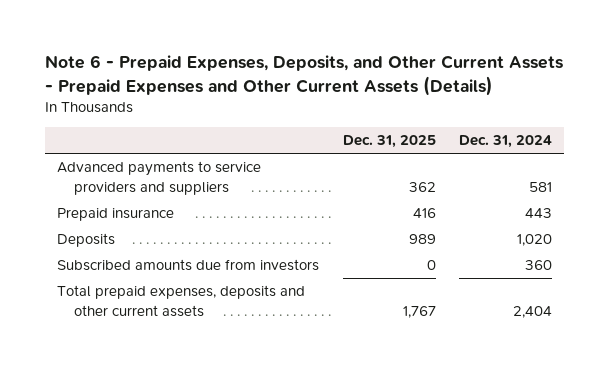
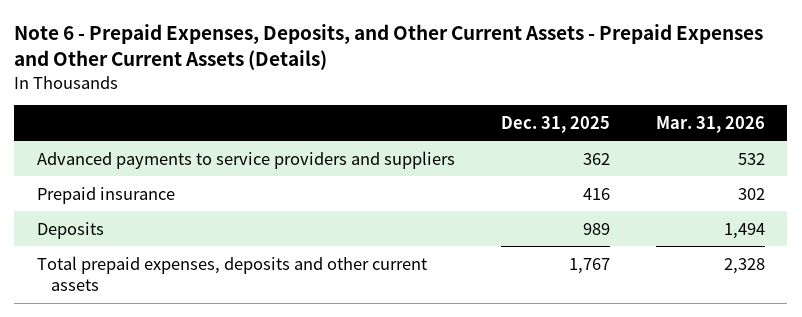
- | Dec. 31, 2025 | Dec. 31, 2024
+ | Dec. 31, 2025 | Mar. 31, 2026
- Subscribed amounts due from investors | 0 | 360

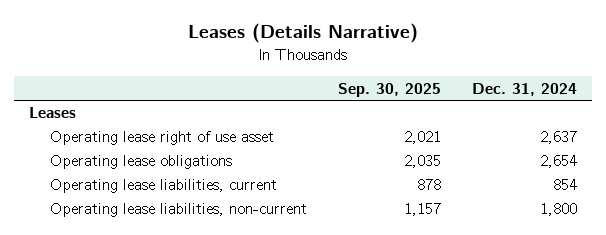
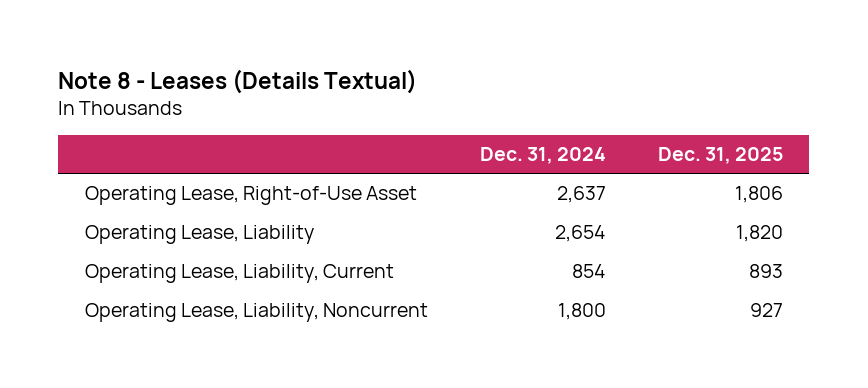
- Leases (Details Narrative)
+ Note 8 - Leases (Details Textual)
- | Sep. 30, 2025 | Dec. 31, 2024
+ | Dec. 31, 2024 | Dec. 31, 2025
- Leases
- Operating lease right of use asset | 2,021 | 2,637
- Operating lease obligations | 2,035 | 2,654
- Operating lease liabilities, current | 878 | 854
- Operating lease liabilities, non-current | 1,157 | 1,800
+ Operating Lease, Right-of-Use Asset | 2,637 | 1,806
+ Operating Lease, Liability | 2,654 | 1,820
+ Operating Lease, Liability, Current | 854 | 893
+ Operating Lease, Liability, Noncurrent | 1,800 | 927

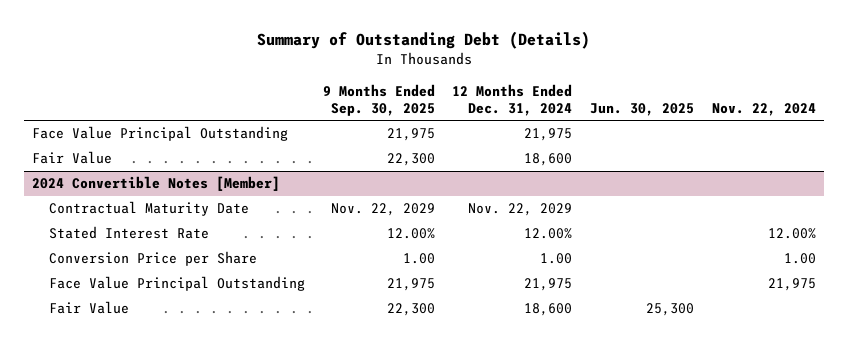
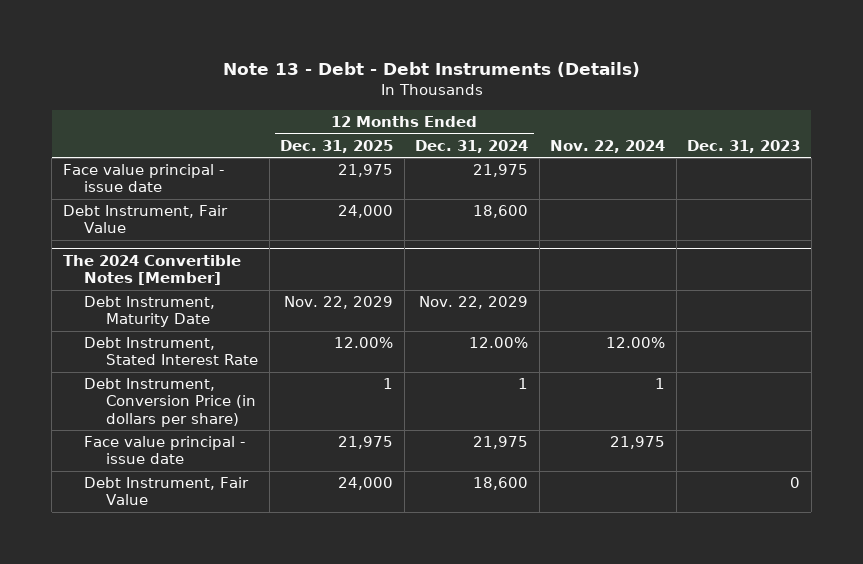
- Summary of Outstanding Debt (Details)
+ Note 13 - Debt - Debt Instruments (Details)
- | 9 Months Ended Sep. 30, 2025 | 12 Months Ended Dec. 31, 2024 | Jun. 30, 2025 | Nov. 22, 2024
+ | 12 Months Ended Dec. 31, 2025 | 12 Months Ended Dec. 31, 2024 | Nov. 22, 2024 | Dec. 31, 2023
- Face Value Principal Outstanding | 21,975 | 21,975 | |
- Fair Value | 22,300 | 18,600 | |
- 2024 Convertible Notes [Member]
- Contractual Maturity Date | Nov. 22, 2029 | Nov. 22, 2029 | |
- Stated Interest Rate | 12.00% | 12.00% | | 12.00%
- Conversion Price per Share | 1.00 | 1.00 | | 1.00
- Face Value Principal Outstanding | 21,975 | 21,975 | | 21,975
- Fair Value | 22,300 | 18,600 | 25,300 |
+ Face value principal - issue date | 21,975 | 21,975 | |
+ Debt Instrument, Fair Value | 24,000 | 18,600 | |
+ The 2024 Convertible Notes [Member]
+ Debt Instrument, Maturity Date | Nov. 22, 2029 | Nov. 22, 2029 | |
+ Debt Instrument, Stated Interest Rate | 12.00% | 12.00% | 12.00% |
+ Debt Instrument, Conversion Price (in dollars per share) | 1 | 1 | 1 |
+ Face value principal - issue date | 21,975 | 21,975 | 21,975 |
+ Debt Instrument, Fair Value | 24,000 | 18,600 | | 0

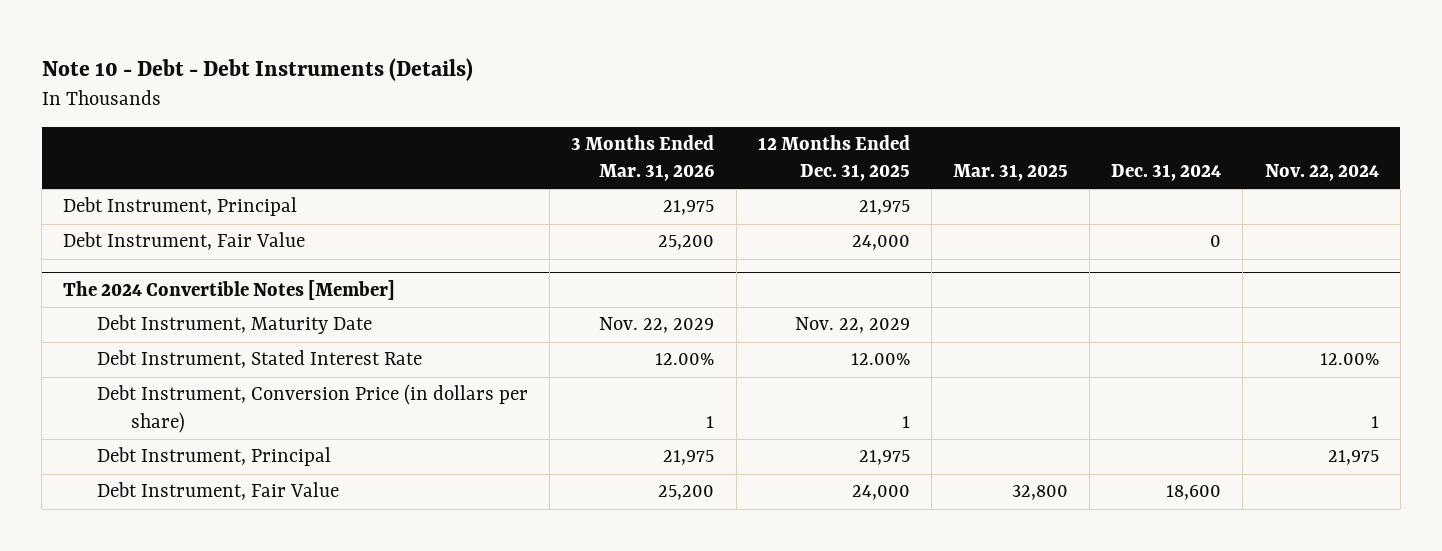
- Note 13 - Debt - Debt Instruments (Details)
+ Note 10 - Debt - Debt Instruments (Details)
- | 12 Months Ended Dec. 31, 2025 | 12 Months Ended Dec. 31, 2024 | Nov. 22, 2024 | Dec. 31, 2023
+ | 3 Months Ended Mar. 31, 2026 | 12 Months Ended Dec. 31, 2025 | Mar. 31, 2025 | Dec. 31, 2024 | Nov. 22, 2024
- Face value principal - issue date | 21,975 | 21,975 | |
+ Debt Instrument, Principal | 21,975 | 21,975 | | |
@ The 2024 Convertible Notes [Member]
- Face value principal - issue date | 21,975 | 21,975 | 21,975 |
+ Debt Instrument, Principal | 21,975 | 21,975 | | | 21,975

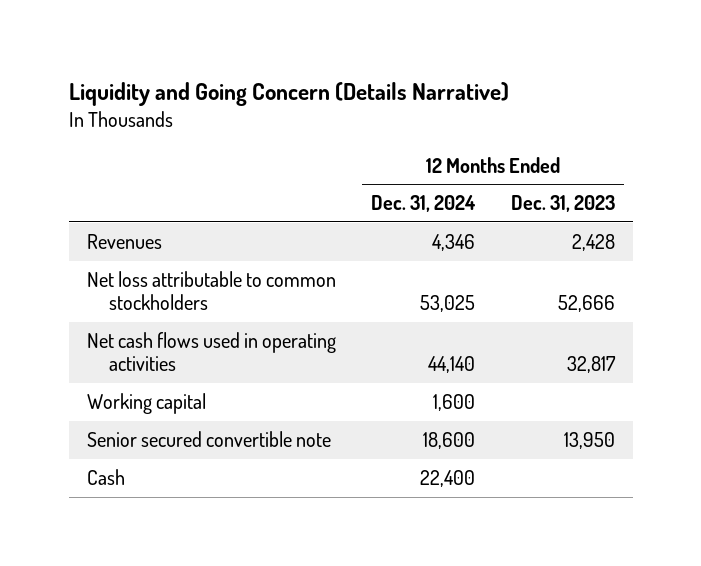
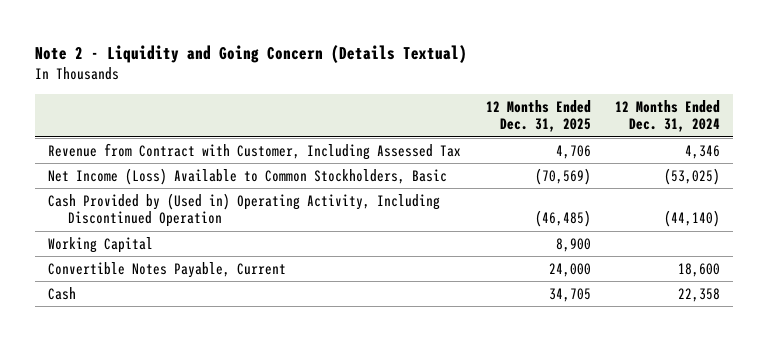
- Liquidity and Going Concern (Details Narrative)
+ Note 2 - Liquidity and Going Concern (Details Textual)
- | 12 Months Ended Dec. 31, 2024 | 12 Months Ended Dec. 31, 2023
+ | 12 Months Ended Dec. 31, 2025 | 12 Months Ended Dec. 31, 2024
- Revenues | 4,346 | 2,428
- Net loss attributable to common stockholders | 53,025 | 52,666
- Net cash flows used in operating activities | 44,140 | 32,817
- Working capital | 1,600 |
- Senior secured convertible note | 18,600 | 13,950
- Cash | 22,400 |
+ Revenue from Contract with Customer, Including Assessed Tax | 4,706 | 4,346
+ Net Income (Loss) Available to Common Stockholders, Basic | (70,569) | (53,025)
+ Cash Provided by (Used in) Operating Activity, Including Discontinued Operation | (46,485) | (44,140)
+ Working Capital | 8,900 |
+ Convertible Notes Payable, Current | 24,000 | 18,600
+ Cash | 34,705 | 22,358

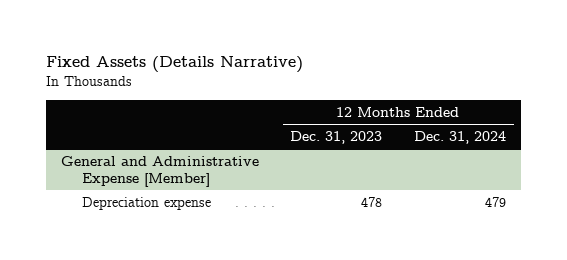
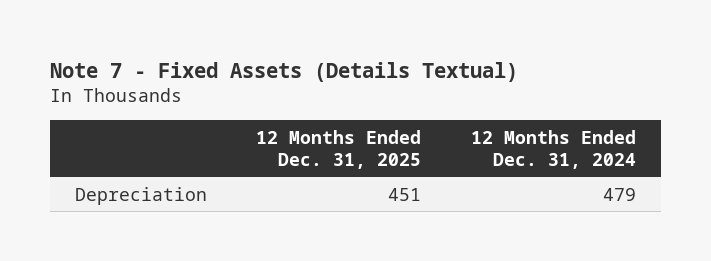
- Fixed Assets (Details Narrative)
+ Note 7 - Fixed Assets (Details Textual)
- | 12 Months Ended Dec. 31, 2023 | 12 Months Ended Dec. 31, 2024
+ | 12 Months Ended Dec. 31, 2025 | 12 Months Ended Dec. 31, 2024
- General and Administrative Expense [Member]
- Depreciation expense | 478 | 479
+ Depreciation | 451 | 479

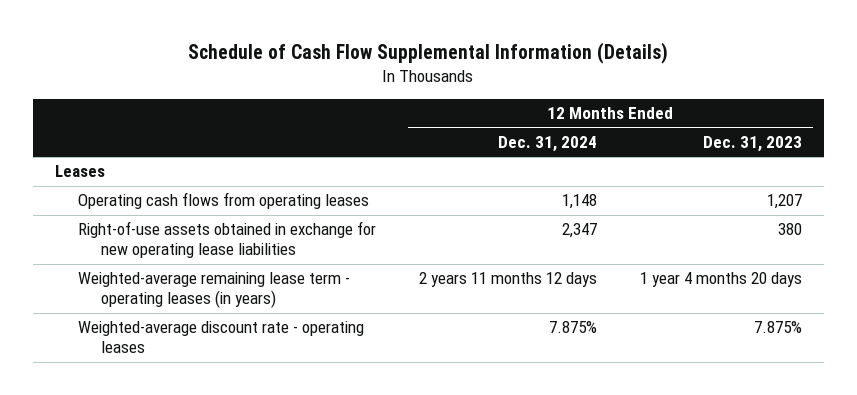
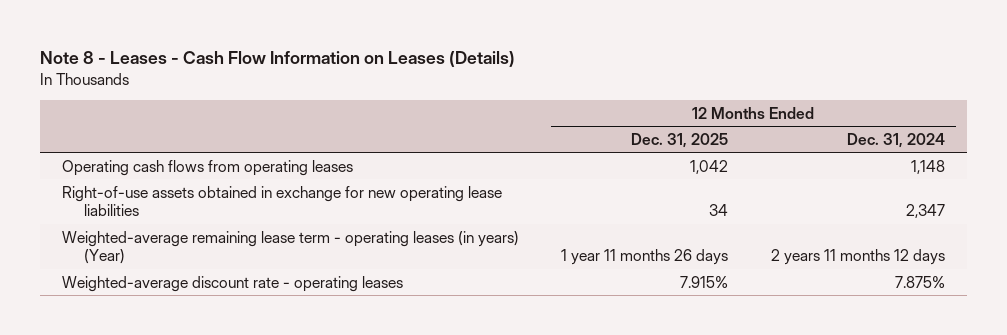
- Schedule of Cash Flow Supplemental Information (Details)
+ Note 8 - Leases - Cash Flow Information on Leases (Details)
- | 12 Months Ended Dec. 31, 2024 | 12 Months Ended Dec. 31, 2023
+ | 12 Months Ended Dec. 31, 2025 | 12 Months Ended Dec. 31, 2024
- Leases
- Weighted-average remaining lease term - operating leases (in years) | 2 years 11 months 12 days | 1 year 4 months 20 days
+ Weighted-average remaining lease term - operating leases (in years) (Year) | 1 year 11 months 26 days | 2 years 11 months 12 days

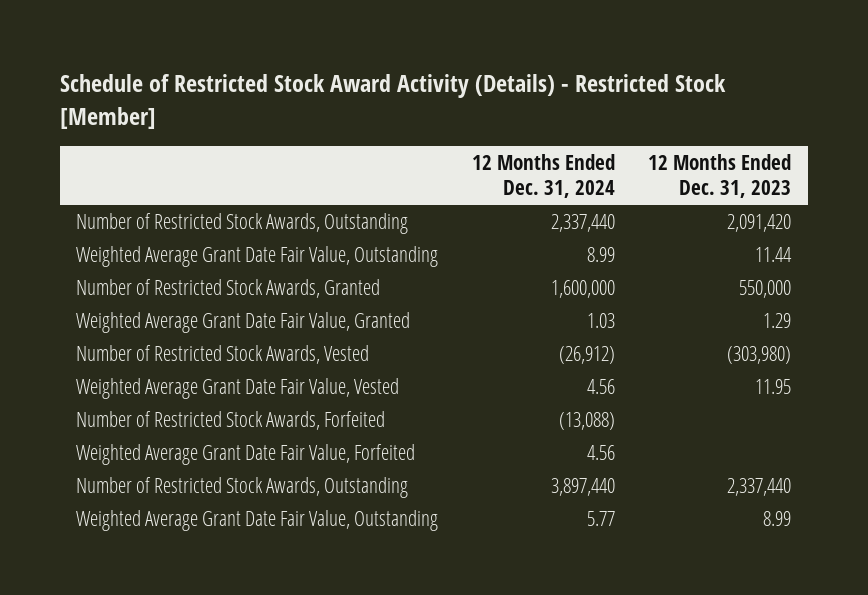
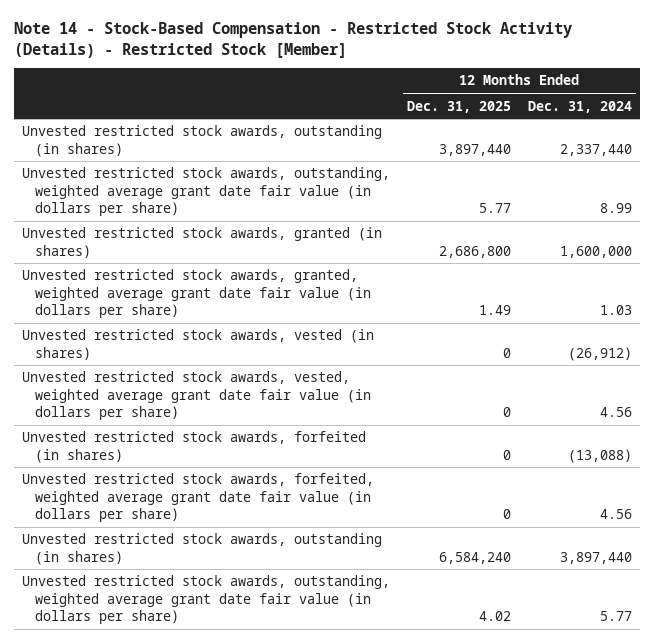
- Schedule of Restricted Stock Award Activity (Details) - Restricted Stock [Member]
+ Note 14 - Stock-Based Compensation - Restricted Stock Activity (Details) - Restricted Stock [Member]
- | 12 Months Ended Dec. 31, 2024 | 12 Months Ended Dec. 31, 2023
+ | 12 Months Ended Dec. 31, 2025 | 12 Months Ended Dec. 31, 2024
- Number of Restricted Stock Awards, Outstanding | 2,337,440 | 2,091,420
- Weighted Average Grant Date Fair Value, Outstanding | 8.99 | 11.44
- Number of Restricted Stock Awards, Granted | 1,600,000 | 550,000
- Weighted Average Grant Date Fair Value, Granted | 1.03 | 1.29
- Number of Restricted Stock Awards, Vested | (26,912) | (303,980)
- Weighted Average Grant Date Fair Value, Vested | 4.56 | 11.95
- Number of Restricted Stock Awards, Forfeited | (13,088) |
- Weighted Average Grant Date Fair Value, Forfeited | 4.56 |
- Number of Restricted Stock Awards, Outstanding | 3,897,440 | 2,337,440
- Weighted Average Grant Date Fair Value, Outstanding | 5.77 | 8.99
+ Unvested restricted stock awards, outstanding (in shares) | 3,897,440 | 2,337,440
+ Unvested restricted stock awards, outstanding, weighted average grant date fair value (in dollars per share) | 5.77 | 8.99
+ Unvested restricted stock awards, granted (in shares) | 2,686,800 | 1,600,000
+ Unvested restricted stock awards, granted, weighted average grant date fair value (in dollars per share) | 1.49 | 1.03
+ Unvested restricted stock awards, vested (in shares) | 0 | (26,912)
+ Unvested restricted stock awards, vested, weighted average grant date fair value (in dollars per share) | 0 | 4.56
+ Unvested restricted stock awards, forfeited (in shares) | 0 | (13,088)
+ Unvested restricted stock awards, forfeited, weighted average grant date fair value (in dollars per share) | 0 | 4.56
+ Unvested restricted stock awards, outstanding (in shares) | 6,584,240 | 3,897,440
+ Unvested restricted stock awards, outstanding, weighted average grant date fair value (in dollars per share) | 4.02 | 5.77

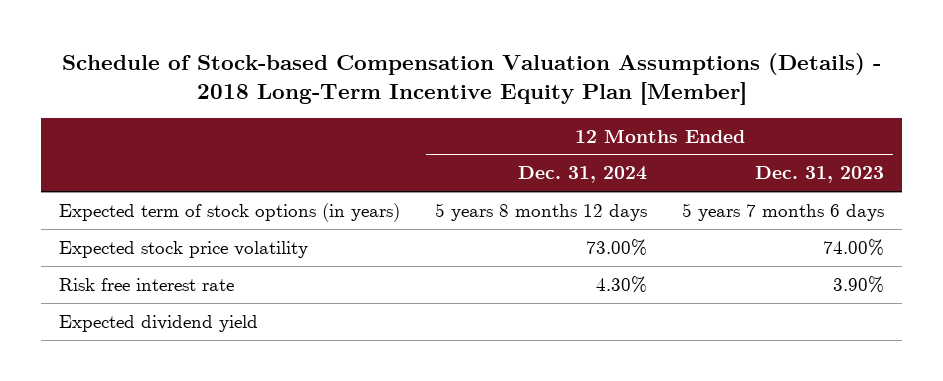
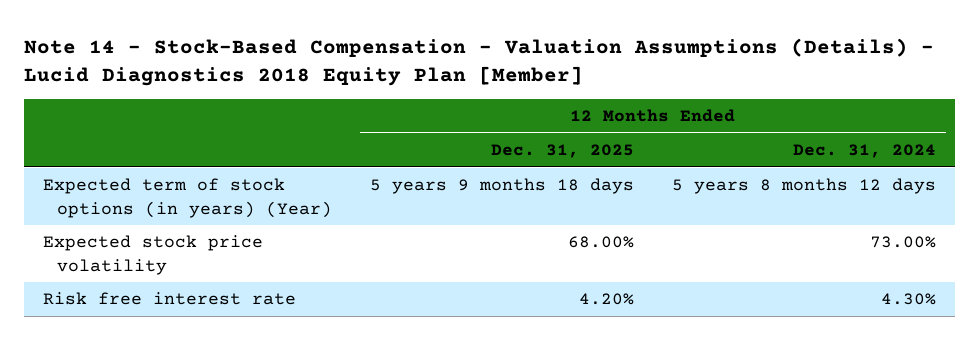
- Schedule of Stock-based Compensation Valuation Assumptions (Details) - 2018 Long-Term Incentive Equity Plan [Member]
+ Note 14 - Stock-Based Compensation - Valuation Assumptions (Details) - Lucid Diagnostics 2018 Equity Plan [Member]
- | 12 Months Ended Dec. 31, 2024 | 12 Months Ended Dec. 31, 2023
+ | 12 Months Ended Dec. 31, 2025 | 12 Months Ended Dec. 31, 2024
- Expected term of stock options (in years) | 5 years 8 months 12 days | 5 years 7 months 6 days
+ Expected term of stock options (in years) (Year) | 5 years 9 months 18 days | 5 years 8 months 12 days
- Expected dividend yield

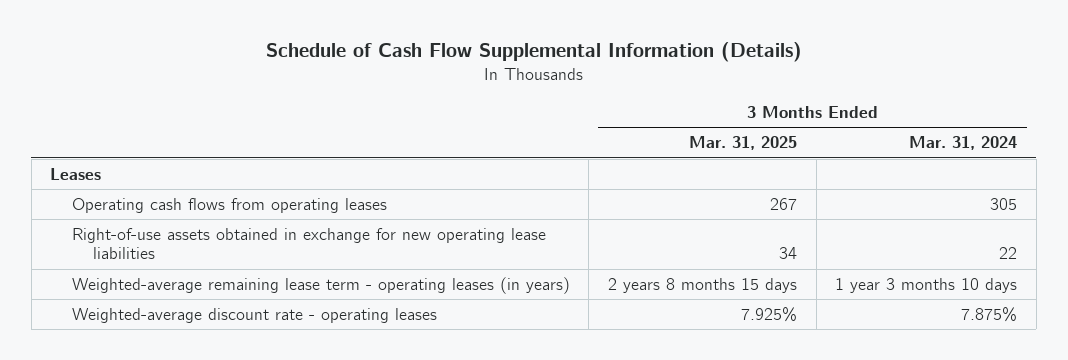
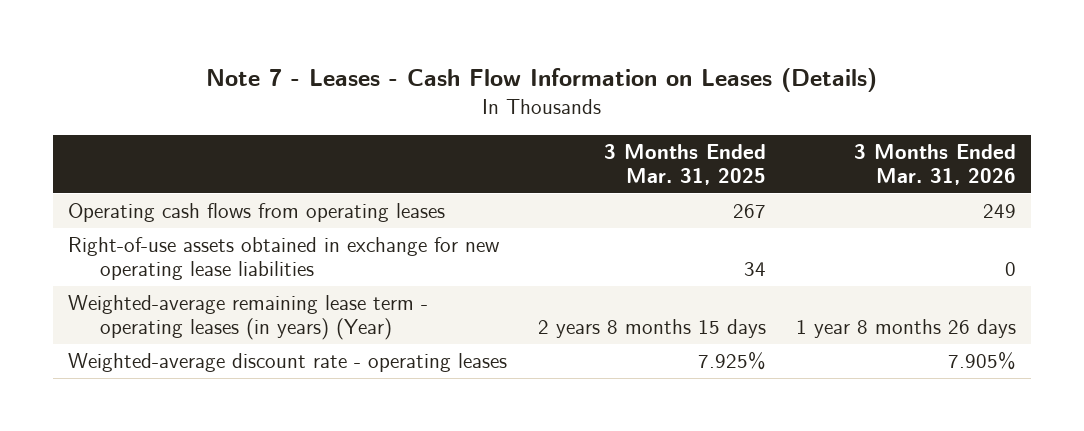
- Schedule of Cash Flow Supplemental Information (Details)
+ Note 7 - Leases - Cash Flow Information on Leases (Details)
- | 3 Months Ended Mar. 31, 2025 | 3 Months Ended Mar. 31, 2024
+ | 3 Months Ended Mar. 31, 2025 | 3 Months Ended Mar. 31, 2026
- Leases
- Weighted-average remaining lease term - operating leases (in years) | 2 years 8 months 15 days | 1 year 3 months 10 days
+ Weighted-average remaining lease term - operating leases (in years) (Year) | 2 years 8 months 15 days | 1 year 8 months 26 days

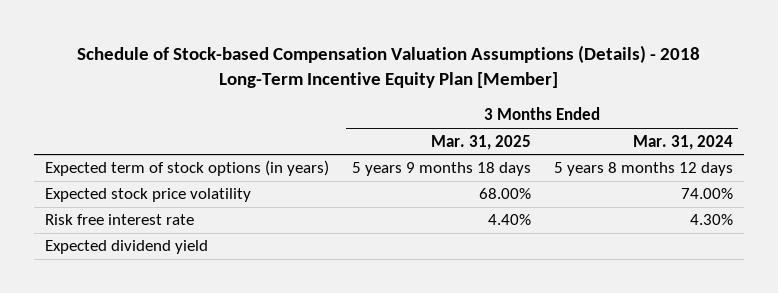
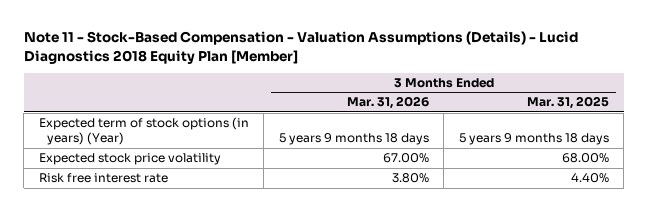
- Schedule of Stock-based Compensation Valuation Assumptions (Details) - 2018 Long-Term Incentive Equity Plan [Member]
+ Note 11 - Stock-Based Compensation - Valuation Assumptions (Details) - Lucid Diagnostics 2018 Equity Plan [Member]
- | 3 Months Ended Mar. 31, 2025 | 3 Months Ended Mar. 31, 2024
+ | 3 Months Ended Mar. 31, 2026 | 3 Months Ended Mar. 31, 2025
- Expected term of stock options (in years) | 5 years 9 months 18 days | 5 years 8 months 12 days
+ Expected term of stock options (in years) (Year) | 5 years 9 months 18 days | 5 years 9 months 18 days
- Expected dividend yield

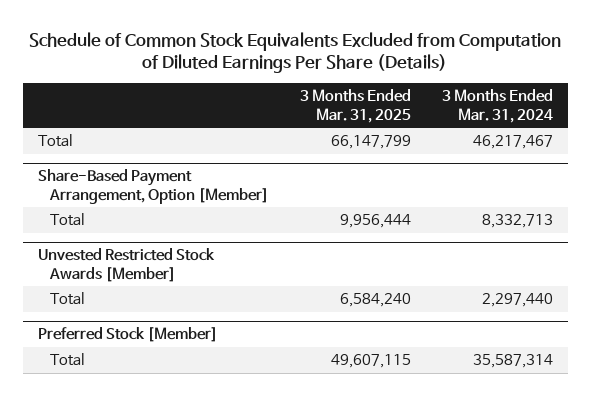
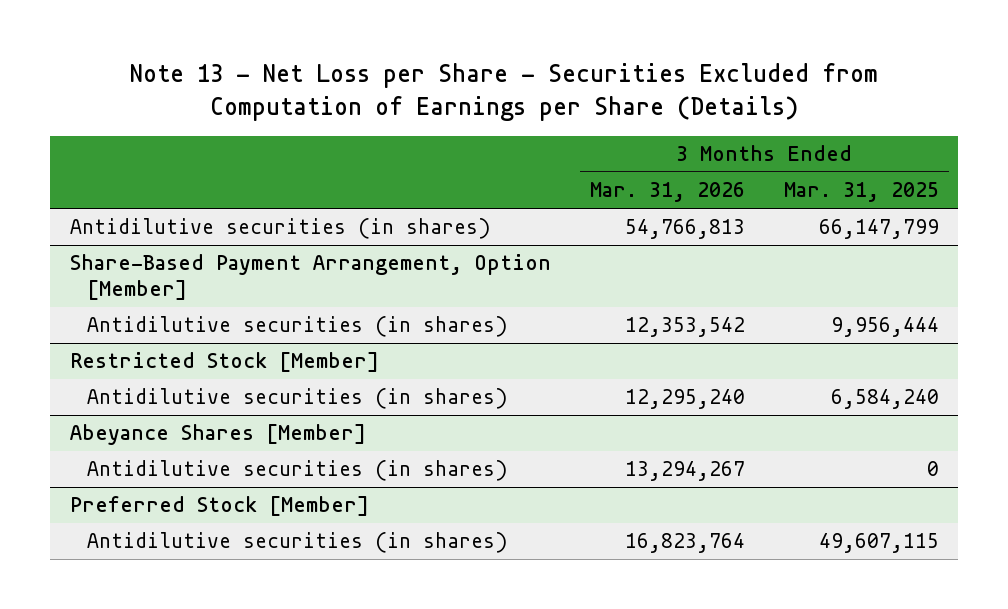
- Schedule of Common Stock Equivalents Excluded from Computation of Diluted Earnings Per Share (Details)
+ Note 13 - Net Loss per Share - Securities Excluded from Computation of Earnings per Share (Details)
- | 3 Months Ended Mar. 31, 2025 | 3 Months Ended Mar. 31, 2024
+ | 3 Months Ended Mar. 31, 2026 | 3 Months Ended Mar. 31, 2025
- Total | 66,147,799 | 46,217,467
+ Antidilutive securities (in shares) | 54,766,813 | 66,147,799
@ Share-Based Payment Arrangement, Option [Member]
- Total | 9,956,444 | 8,332,713
- Unvested Restricted Stock Awards [Member]
- Total | 6,584,240 | 2,297,440
@ Share-Based Payment Arrangement, Option [Member]
+ Antidilutive securities (in shares) | 12,353,542 | 9,956,444
+ Restricted Stock [Member]
+ Antidilutive securities (in shares) | 12,295,240 | 6,584,240
+ Abeyance Shares [Member]
+ Antidilutive securities (in shares) | 13,294,267 | 0
@ Preferred Stock [Member]
- Total | 49,607,115 | 35,587,314
+ Antidilutive securities (in shares) | 16,823,764 | 49,607,115

